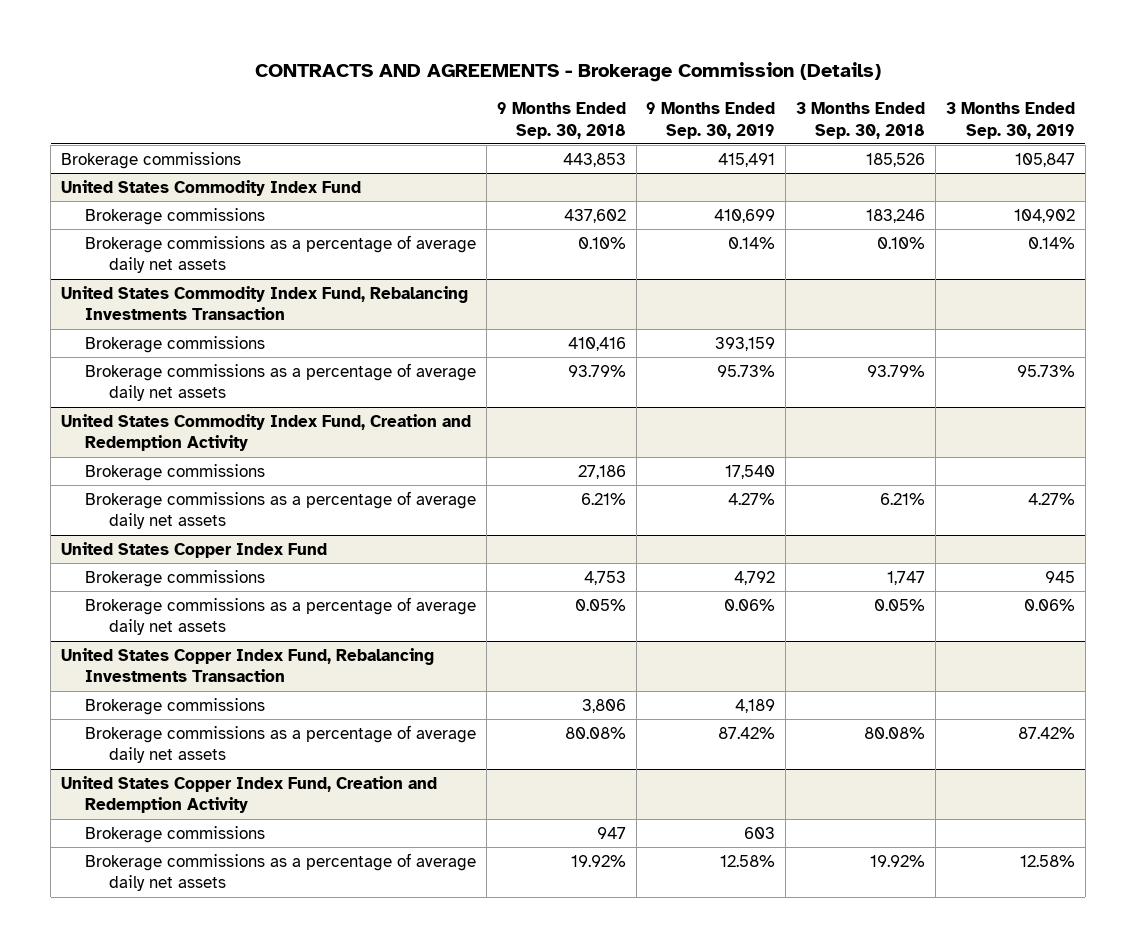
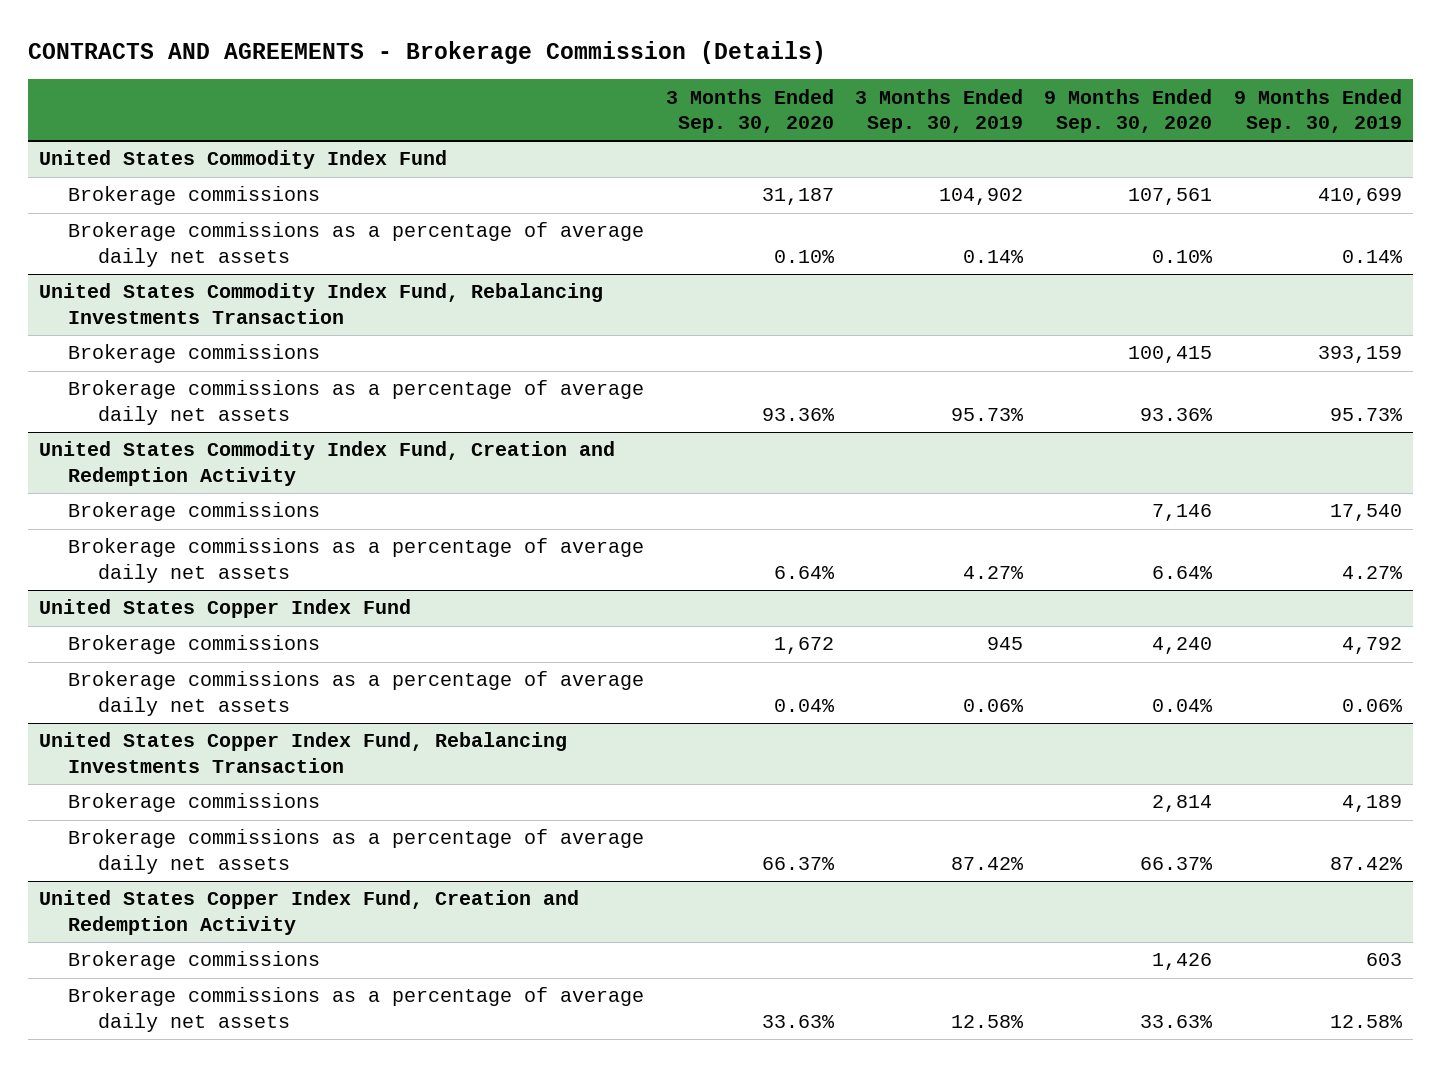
- | 9 Months Ended Sep. 30, 2018 | 9 Months Ended Sep. 30, 2019 | 3 Months Ended Sep. 30, 2018 | 3 Months Ended Sep. 30, 2019
+ | 3 Months Ended Sep. 30, 2020 | 3 Months Ended Sep. 30, 2019 | 9 Months Ended Sep. 30, 2020 | 9 Months Ended Sep. 30, 2019
- Brokerage commissions | 443,853 | 415,491 | 185,526 | 105,847

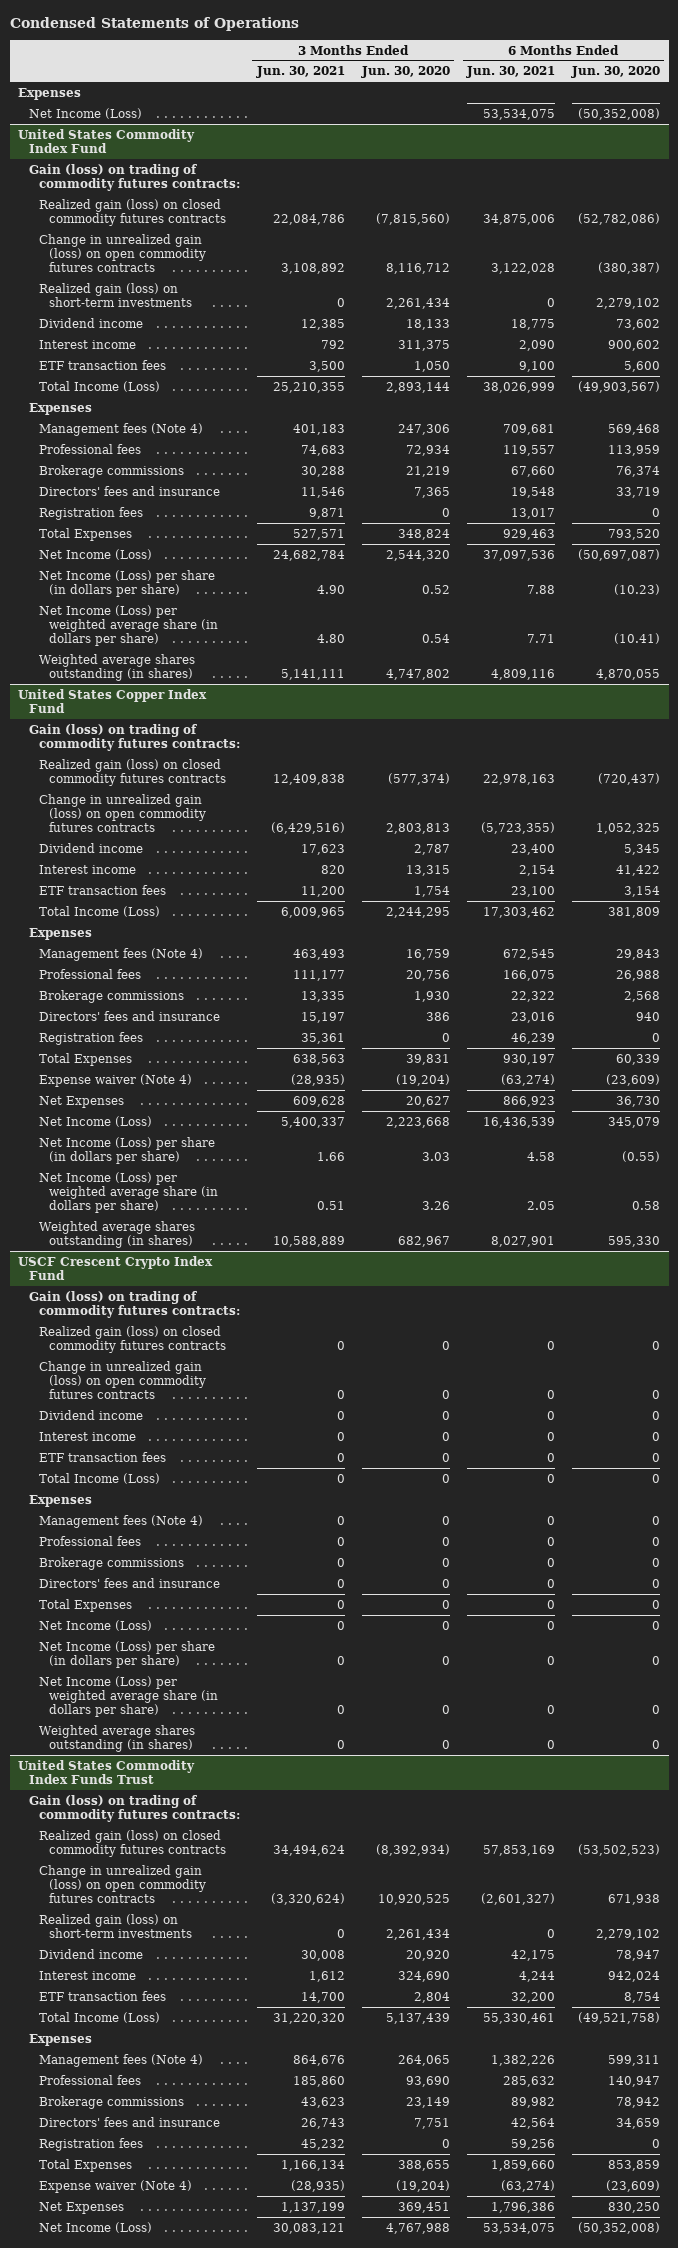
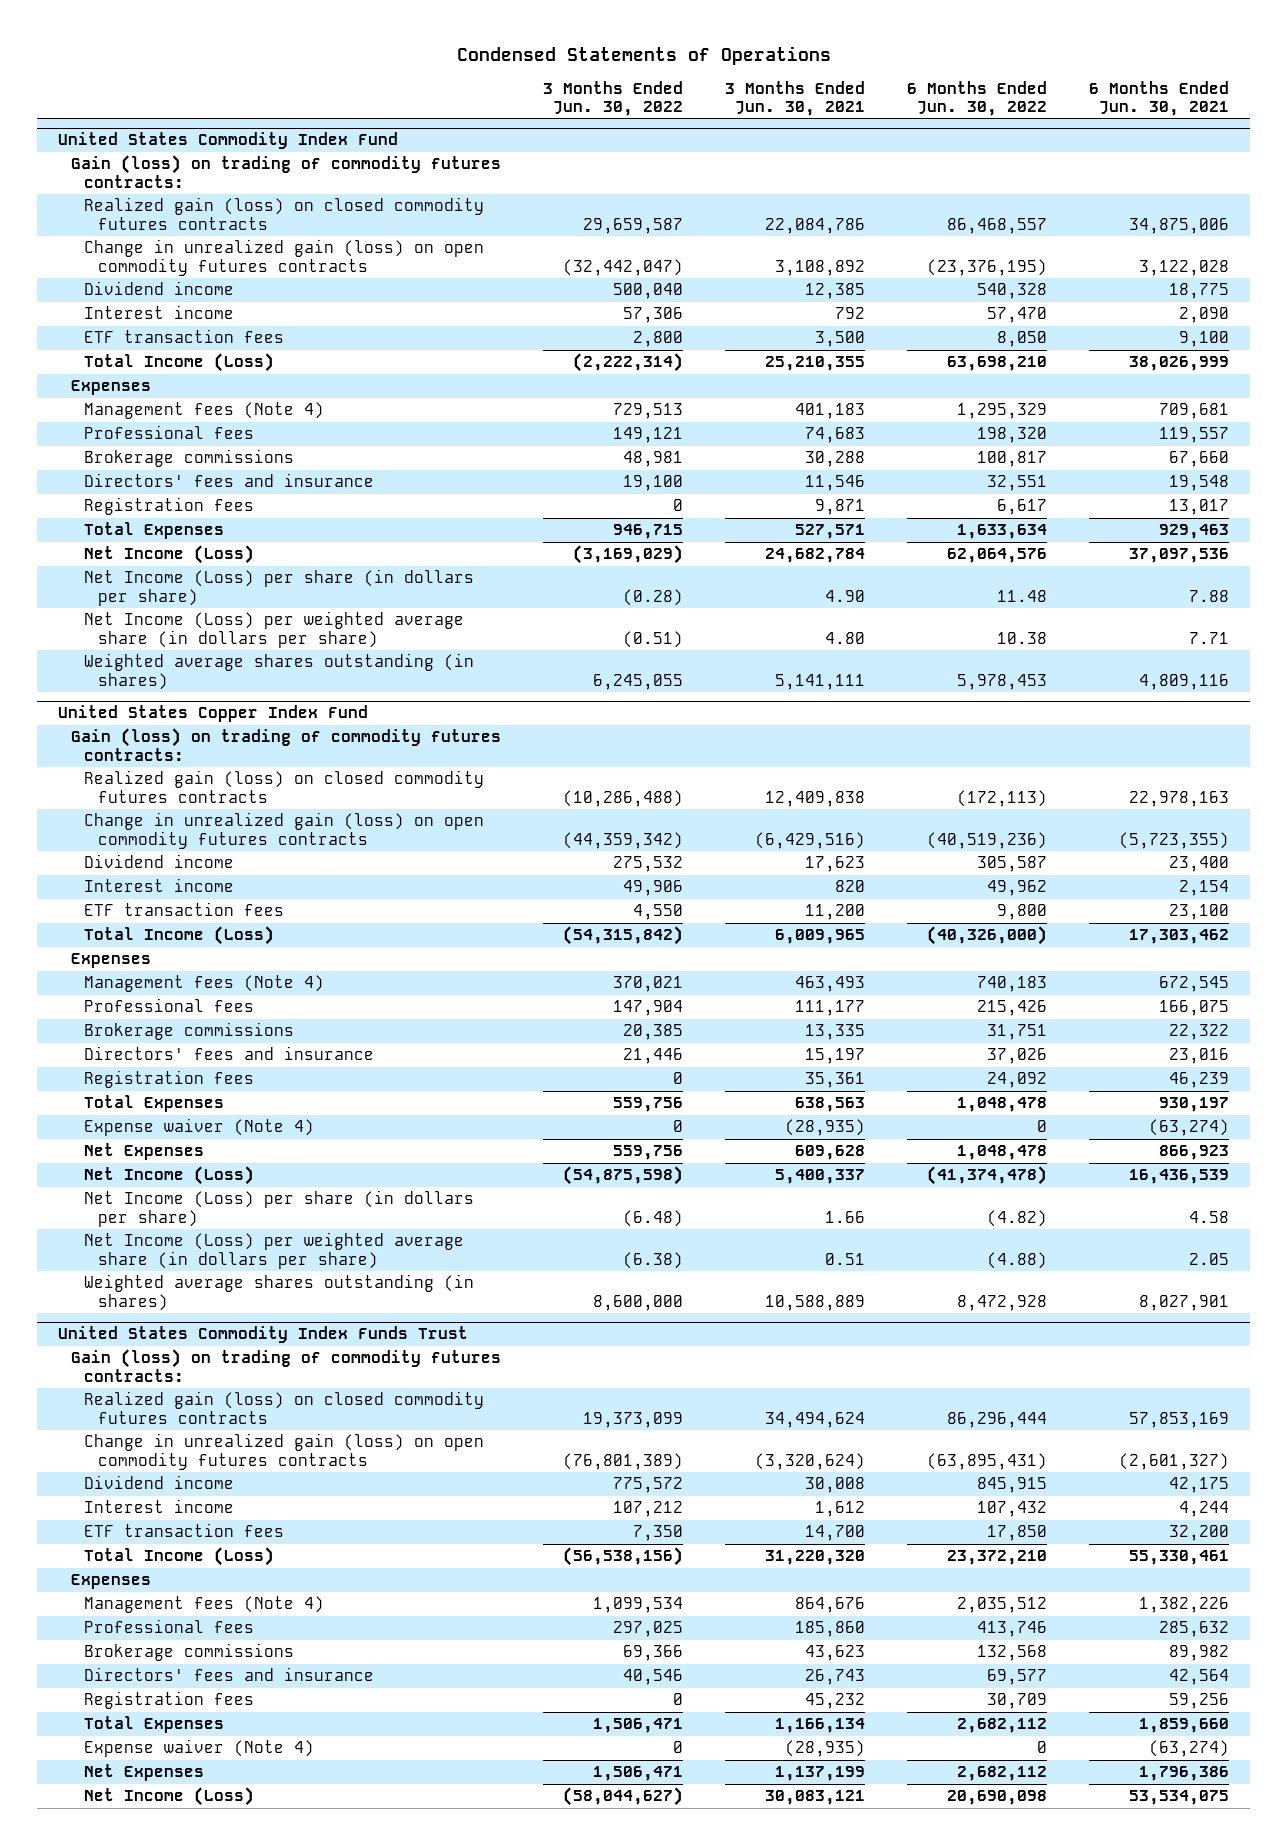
- | 3 Months Ended Jun. 30, 2021 | 3 Months Ended Jun. 30, 2020 | 6 Months Ended Jun. 30, 2021 | 6 Months Ended Jun. 30, 2020
+ | 3 Months Ended Jun. 30, 2022 | 3 Months Ended Jun. 30, 2021 | 6 Months Ended Jun. 30, 2022 | 6 Months Ended Jun. 30, 2021
- Expenses
- Net Income (Loss) | | | 53,534,075 | (50,352,008)
@ United States Commodity Index Fund
- Realized gain (loss) on short-term investments | 0 | 2,261,434 | 0 | 2,279,102
- USCF Crescent Crypto Index Fund
- Gain (loss) on trading of commodity futures contracts:
- Realized gain (loss) on closed commodity futures contracts | 0 | 0 | 0 | 0
- Change in unrealized gain (loss) on open commodity futures contracts | 0 | 0 | 0 | 0
- Dividend income | 0 | 0 | 0 | 0
- Interest income | 0 | 0 | 0 | 0
- ETF transaction fees | 0 | 0 | 0 | 0
- Total Income (Loss) | 0 | 0 | 0 | 0
- Expenses
- Management fees (Note 4) | 0 | 0 | 0 | 0
- Professional fees | 0 | 0 | 0 | 0
- Brokerage commissions | 0 | 0 | 0 | 0
- Directors' fees and insurance | 0 | 0 | 0 | 0
- Total Expenses | 0 | 0 | 0 | 0
- Net Income (Loss) | 0 | 0 | 0 | 0
- Net Income (Loss) per share (in dollars per share) | 0 | 0 | 0 | 0
- Net Income (Loss) per weighted average share (in dollars per share) | 0 | 0 | 0 | 0
- Weighted average shares outstanding (in shares) | 0 | 0 | 0 | 0
@ United States Commodity Index Funds Trust
- Realized gain (loss) on short-term investments | 0 | 2,261,434 | 0 | 2,279,102

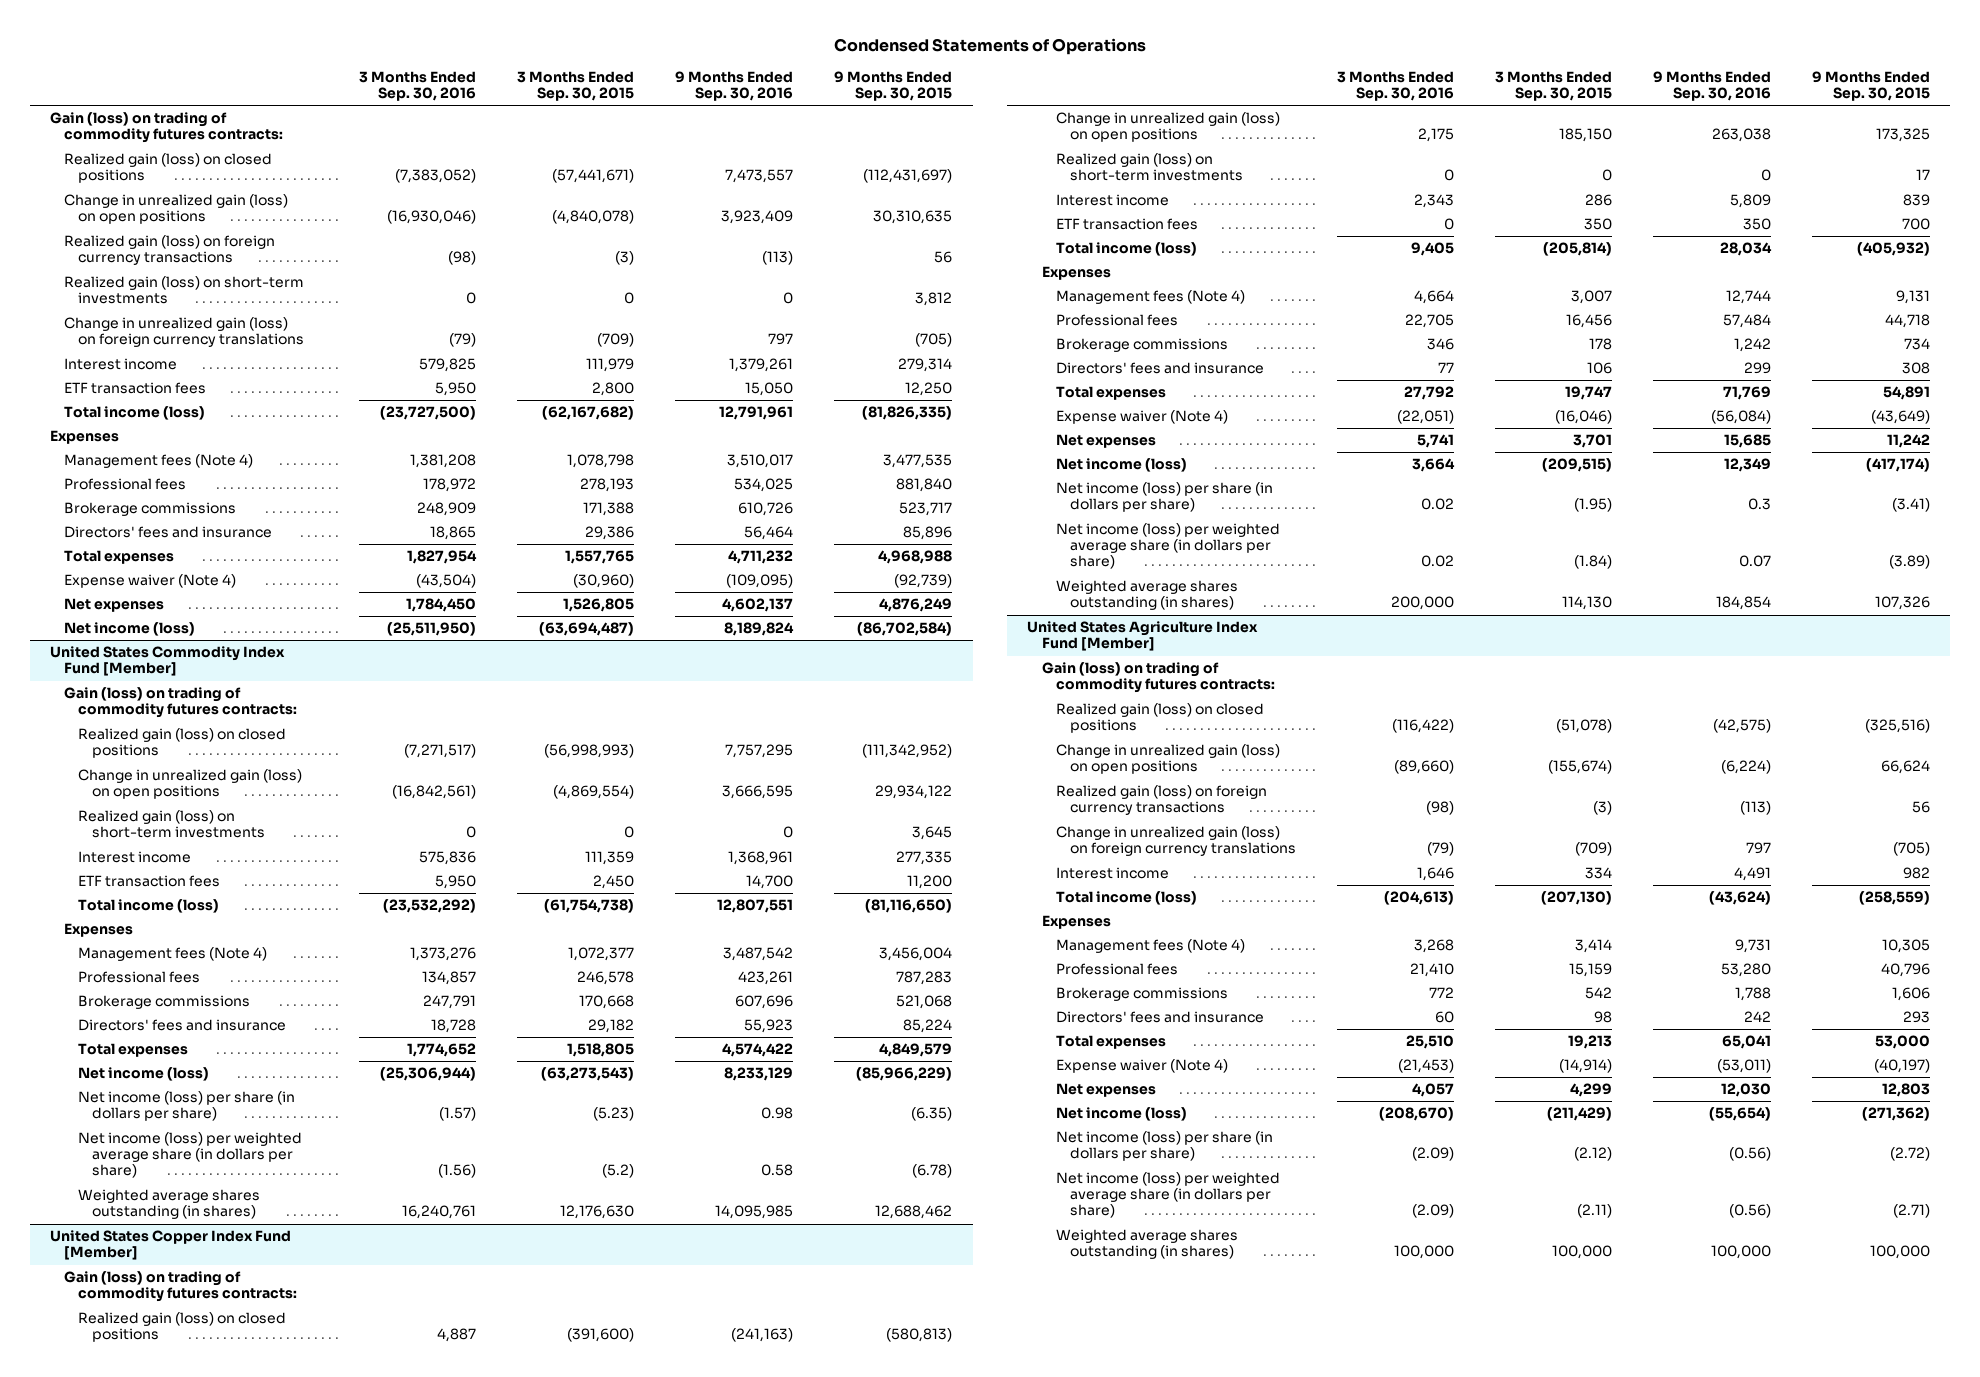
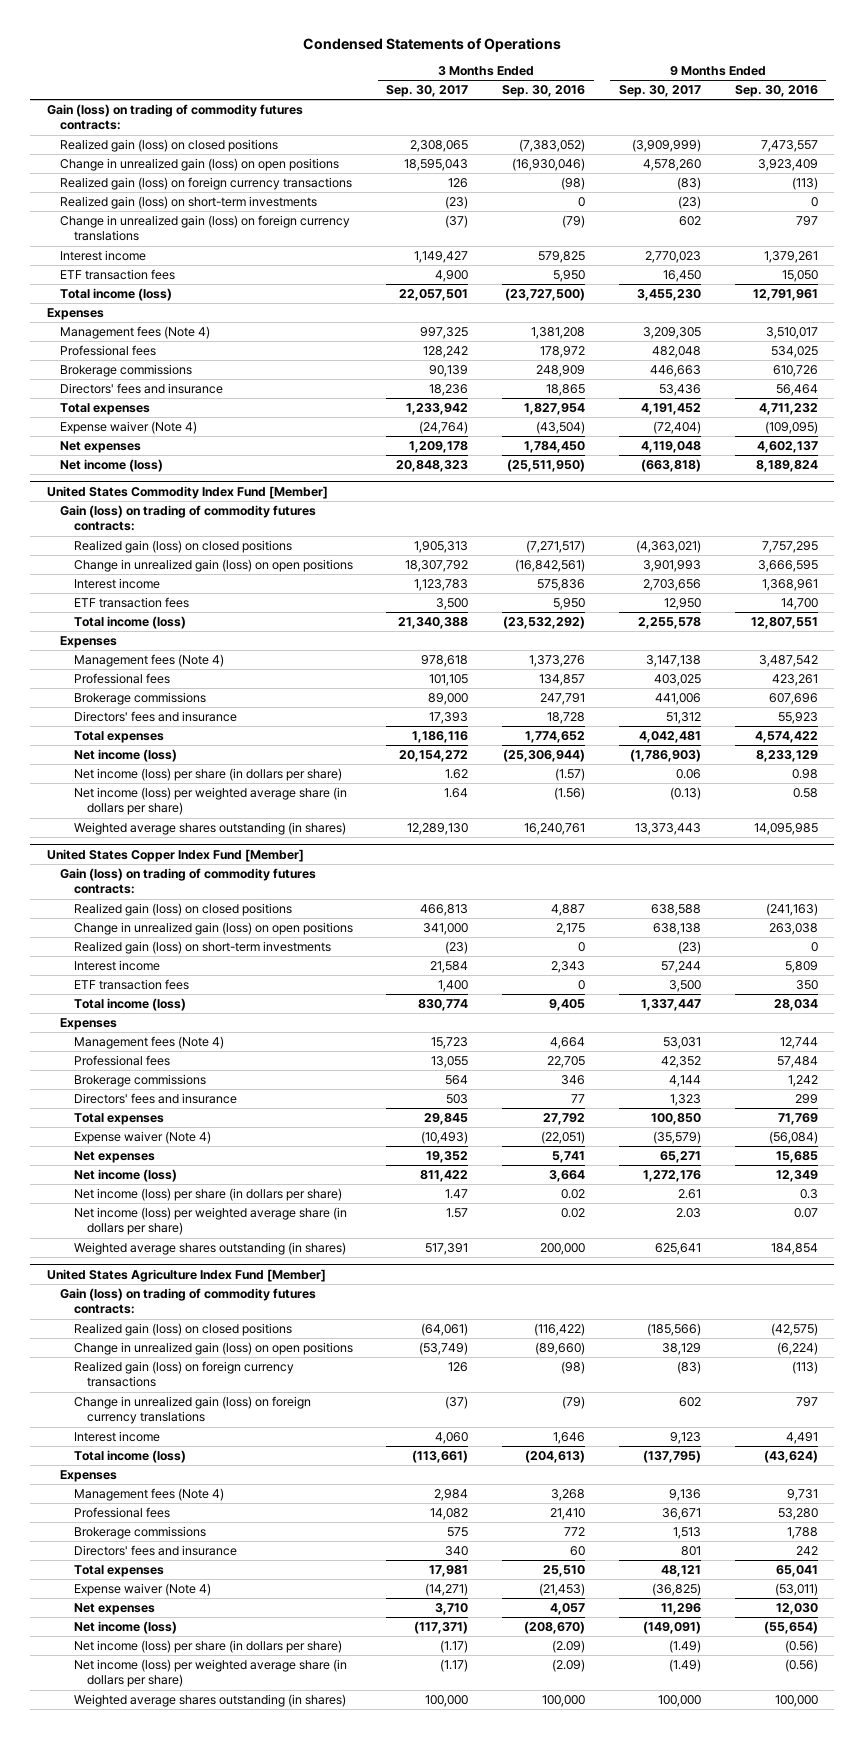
- | 3 Months Ended Sep. 30, 2016 | 3 Months Ended Sep. 30, 2015 | 9 Months Ended Sep. 30, 2016 | 9 Months Ended Sep. 30, 2015
+ | 3 Months Ended Sep. 30, 2017 | 3 Months Ended Sep. 30, 2016 | 9 Months Ended Sep. 30, 2017 | 9 Months Ended Sep. 30, 2016
@ United States Commodity Index Fund [Member]
- Realized gain (loss) on short-term investments | 0 | 0 | 0 | 3,645

